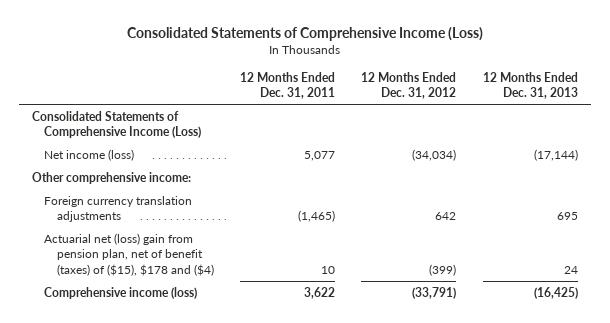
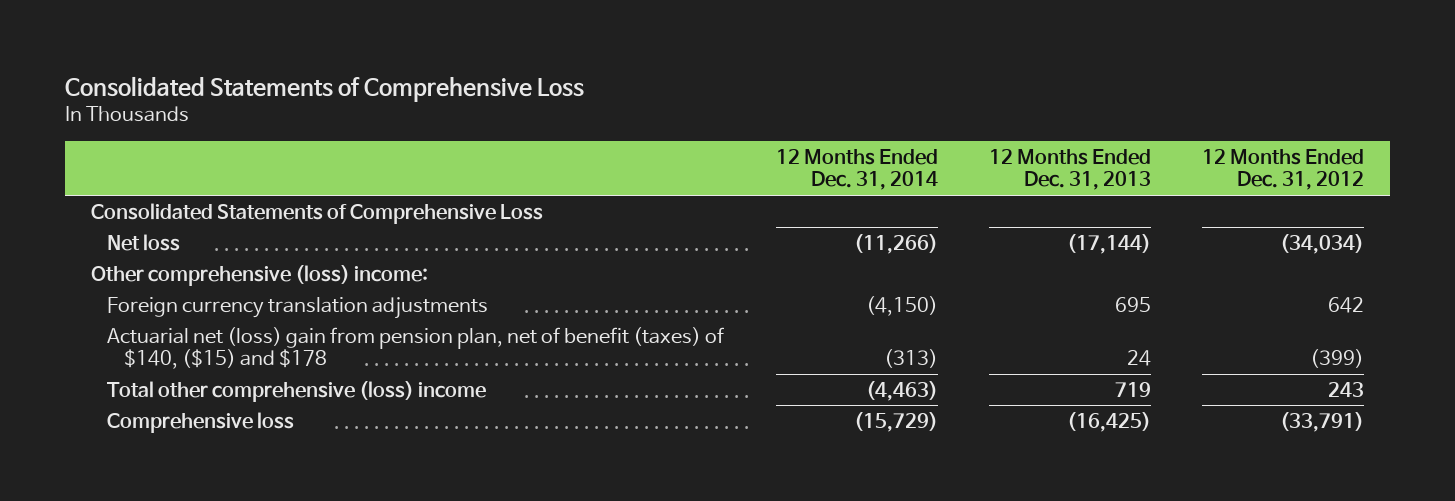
- Consolidated Statements of Comprehensive Income (Loss)
+ Consolidated Statements of Comprehensive Loss
- | 12 Months Ended Dec. 31, 2011 | 12 Months Ended Dec. 31, 2012 | 12 Months Ended Dec. 31, 2013
+ | 12 Months Ended Dec. 31, 2014 | 12 Months Ended Dec. 31, 2013 | 12 Months Ended Dec. 31, 2012
- Consolidated Statements of Comprehensive Income (Loss)
- Net income (loss) | 5,077 | (34,034) | (17,144)
- Other comprehensive income:
+ Consolidated Statements of Comprehensive Loss
+ Net loss | (11,266) | (17,144) | (34,034)
+ Other comprehensive (loss) income:
- Actuarial net (loss) gain from pension plan, net of benefit (taxes) of ($15), $178 and ($4) | 10 | (399) | 24
- Comprehensive income (loss) | 3,622 | (33,791) | (16,425)
+ Actuarial net (loss) gain from pension plan, net of benefit (taxes) of $140, ($15) and $178 | (313) | 24 | (399)
+ Total other comprehensive (loss) income | (4,463) | 719 | 243
+ Comprehensive loss | (15,729) | (16,425) | (33,791)

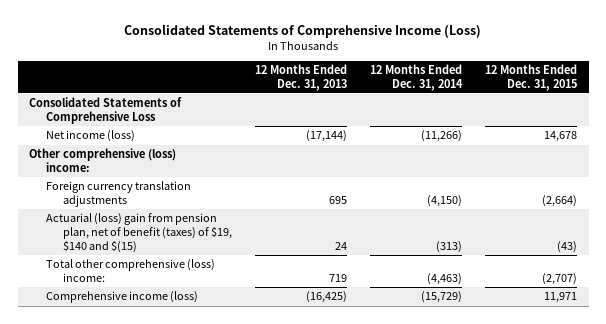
- Consolidated Statements of Comprehensive Loss
+ Consolidated Statements of Comprehensive Income (Loss)
- | 12 Months Ended Dec. 31, 2014 | 12 Months Ended Dec. 31, 2013 | 12 Months Ended Dec. 31, 2012
+ | 12 Months Ended Dec. 31, 2013 | 12 Months Ended Dec. 31, 2014 | 12 Months Ended Dec. 31, 2015
- Net loss | (11,266) | (17,144) | (34,034)
+ Net income (loss) | (17,144) | (11,266) | 14,678
- Actuarial net (loss) gain from pension plan, net of benefit (taxes) of $140, ($15) and $178 | (313) | 24 | (399)
- Total other comprehensive (loss) income | (4,463) | 719 | 243
- Comprehensive loss | (15,729) | (16,425) | (33,791)
+ Actuarial (loss) gain from pension plan, net of benefit (taxes) of $19, $140 and $(15) | 24 | (313) | (43)
+ Total other comprehensive (loss) income: | 719 | (4,463) | (2,707)
+ Comprehensive income (loss) | (16,425) | (15,729) | 11,971

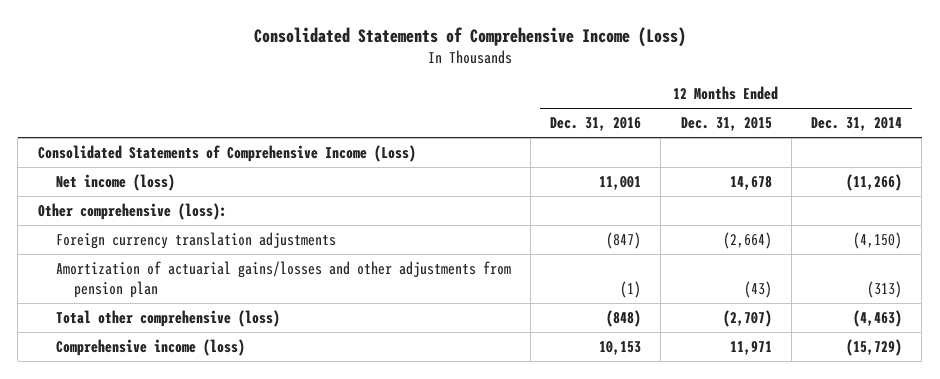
- | 12 Months Ended Dec. 31, 2013 | 12 Months Ended Dec. 31, 2014 | 12 Months Ended Dec. 31, 2015
+ | 12 Months Ended Dec. 31, 2016 | 12 Months Ended Dec. 31, 2015 | 12 Months Ended Dec. 31, 2014
- Consolidated Statements of Comprehensive Loss
+ Consolidated Statements of Comprehensive Income (Loss)
- Other comprehensive (loss) income:
+ Other comprehensive (loss):
- Actuarial (loss) gain from pension plan, net of benefit (taxes) of $19, $140 and $(15) | 24 | (313) | (43)
- Total other comprehensive (loss) income: | 719 | (4,463) | (2,707)
+ Amortization of actuarial gains/losses and other adjustments from pension plan | (1) | (43) | (313)
+ Total other comprehensive (loss) | (848) | (2,707) | (4,463)

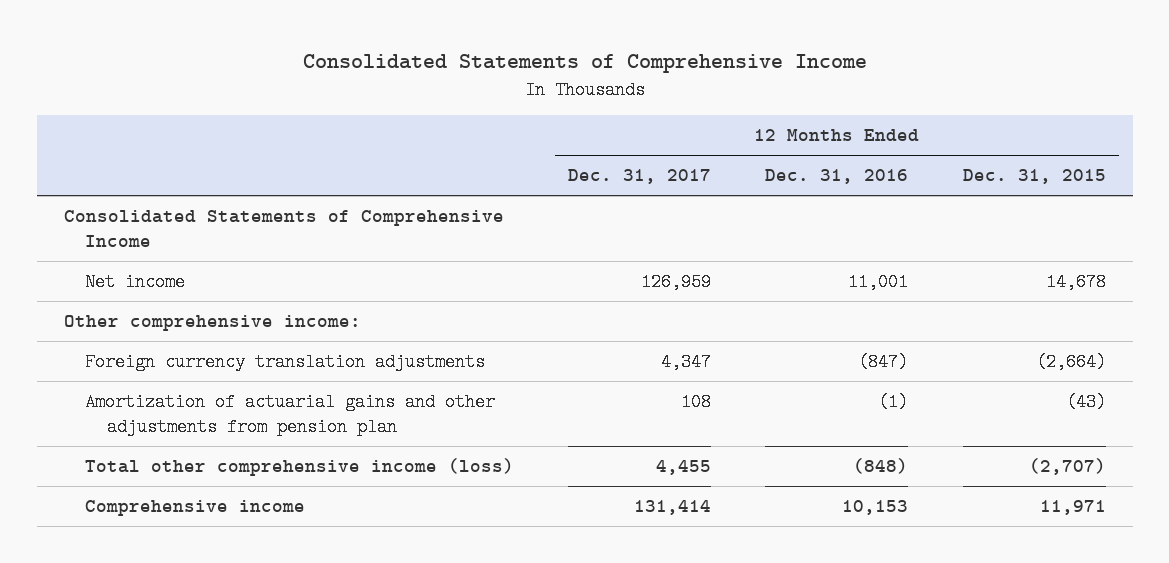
- Consolidated Statements of Comprehensive Income (Loss)
+ Consolidated Statements of Comprehensive Income
- | 12 Months Ended Dec. 31, 2016 | 12 Months Ended Dec. 31, 2015 | 12 Months Ended Dec. 31, 2014
+ | 12 Months Ended Dec. 31, 2017 | 12 Months Ended Dec. 31, 2016 | 12 Months Ended Dec. 31, 2015
- Consolidated Statements of Comprehensive Income (Loss)
- Net income (loss) | 11,001 | 14,678 | (11,266)
- Other comprehensive (loss):
+ Consolidated Statements of Comprehensive Income
+ Net income | 126,959 | 11,001 | 14,678
+ Other comprehensive income:
- Amortization of actuarial gains/losses and other adjustments from pension plan | (1) | (43) | (313)
- Total other comprehensive (loss) | (848) | (2,707) | (4,463)
- Comprehensive income (loss) | 10,153 | 11,971 | (15,729)
+ Amortization of actuarial gains and other adjustments from pension plan | 108 | (1) | (43)
+ Total other comprehensive income (loss) | 4,455 | (848) | (2,707)
+ Comprehensive income | 131,414 | 10,153 | 11,971

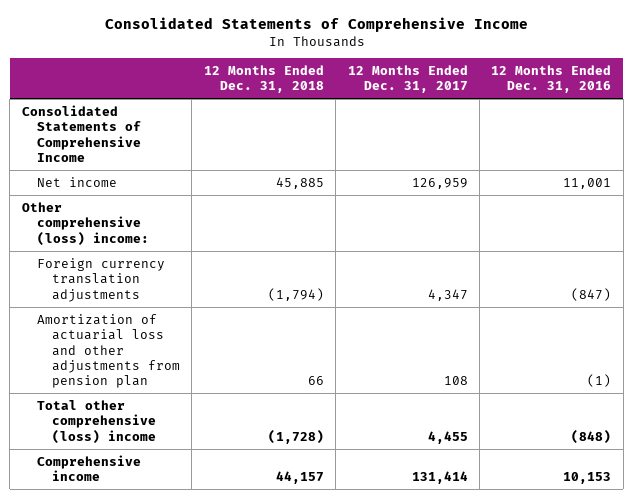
- | 12 Months Ended Dec. 31, 2017 | 12 Months Ended Dec. 31, 2016 | 12 Months Ended Dec. 31, 2015
+ | 12 Months Ended Dec. 31, 2018 | 12 Months Ended Dec. 31, 2017 | 12 Months Ended Dec. 31, 2016
- Other comprehensive income:
+ Other comprehensive (loss) income:
- Amortization of actuarial gains and other adjustments from pension plan | 108 | (1) | (43)
- Total other comprehensive income (loss) | 4,455 | (848) | (2,707)
+ Amortization of actuarial loss and other adjustments from pension plan | 66 | 108 | (1)
+ Total other comprehensive (loss) income | (1,728) | 4,455 | (848)

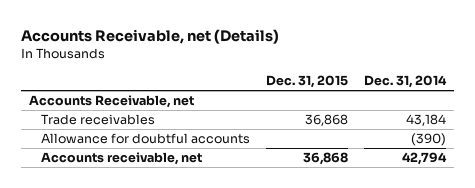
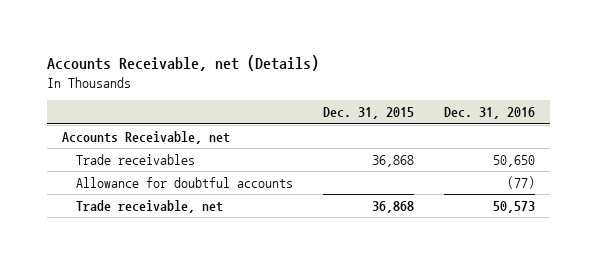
- | Dec. 31, 2015 | Dec. 31, 2014
+ | Dec. 31, 2015 | Dec. 31, 2016
- Accounts receivable, net | 36,868 | 42,794
+ Trade receivable, net | 36,868 | 50,573

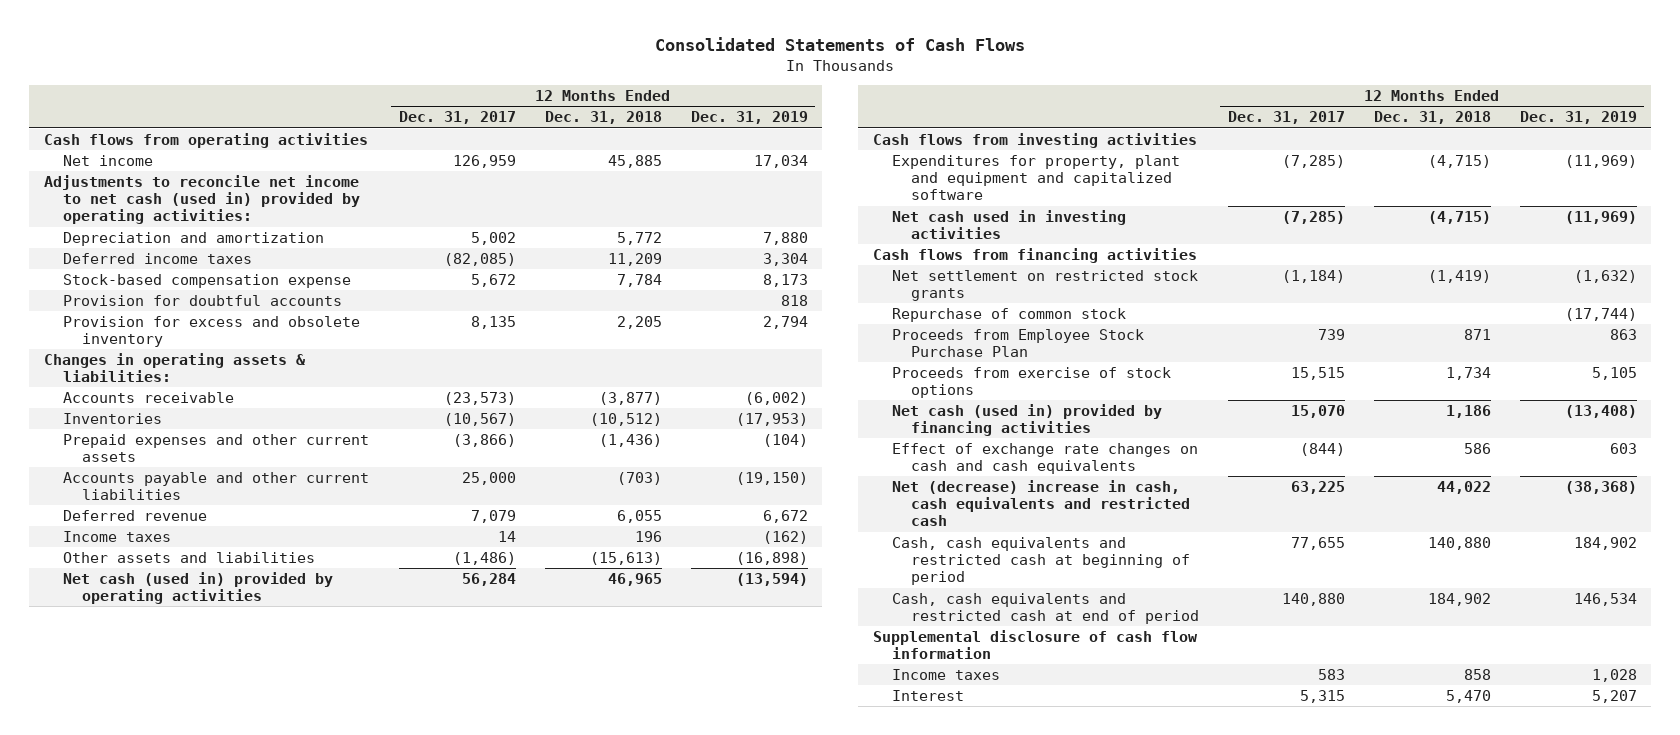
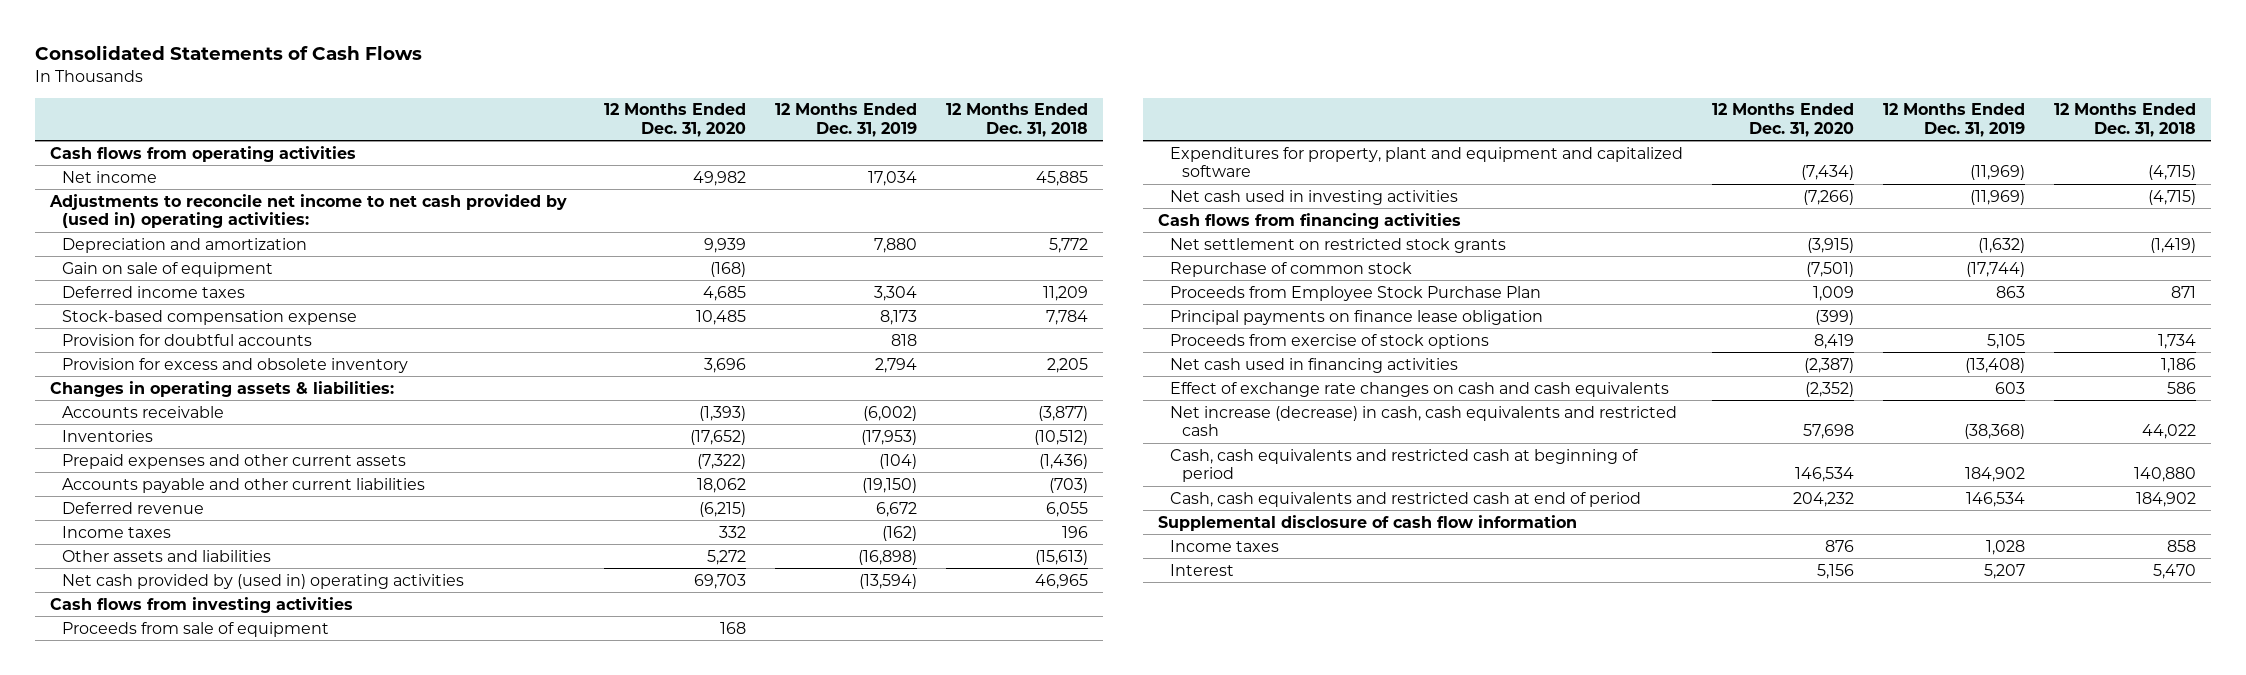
- | 12 Months Ended Dec. 31, 2017 | 12 Months Ended Dec. 31, 2018 | 12 Months Ended Dec. 31, 2019
+ | 12 Months Ended Dec. 31, 2020 | 12 Months Ended Dec. 31, 2019 | 12 Months Ended Dec. 31, 2018
- Adjustments to reconcile net income to net cash (used in) provided by operating activities:
+ Adjustments to reconcile net income to net cash provided by (used in) operating activities:
+ Gain on sale of equipment | (168) | |
- Net cash (used in) provided by operating activities | 56,284 | 46,965 | (13,594)
+ Net cash provided by (used in) operating activities | 69,703 | (13,594) | 46,965
+ Proceeds from sale of equipment | 168 | |
+ Principal payments on finance lease obligation | (399) | |
- Net cash (used in) provided by financing activities | 15,070 | 1,186 | (13,408)
+ Net cash used in financing activities | (2,387) | (13,408) | 1,186
- Net (decrease) increase in cash, cash equivalents and restricted cash | 63,225 | 44,022 | (38,368)
+ Net increase (decrease) in cash, cash equivalents and restricted cash | 57,698 | (38,368) | 44,022

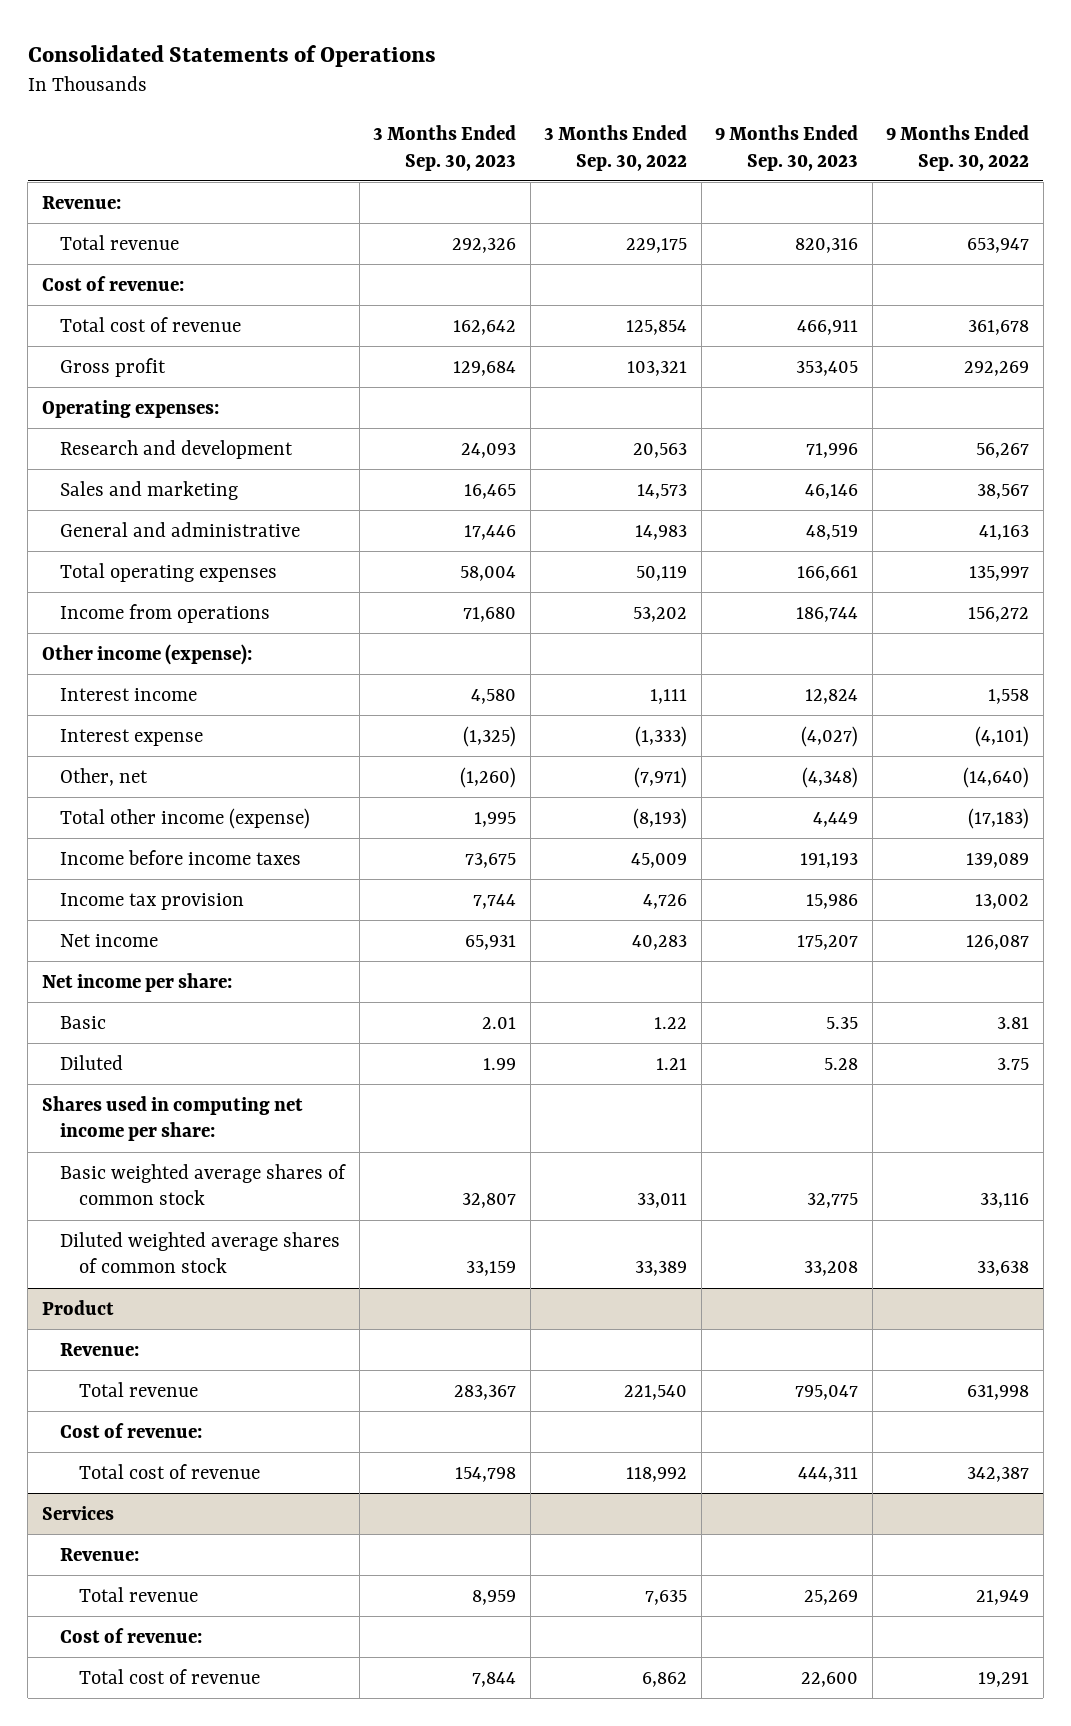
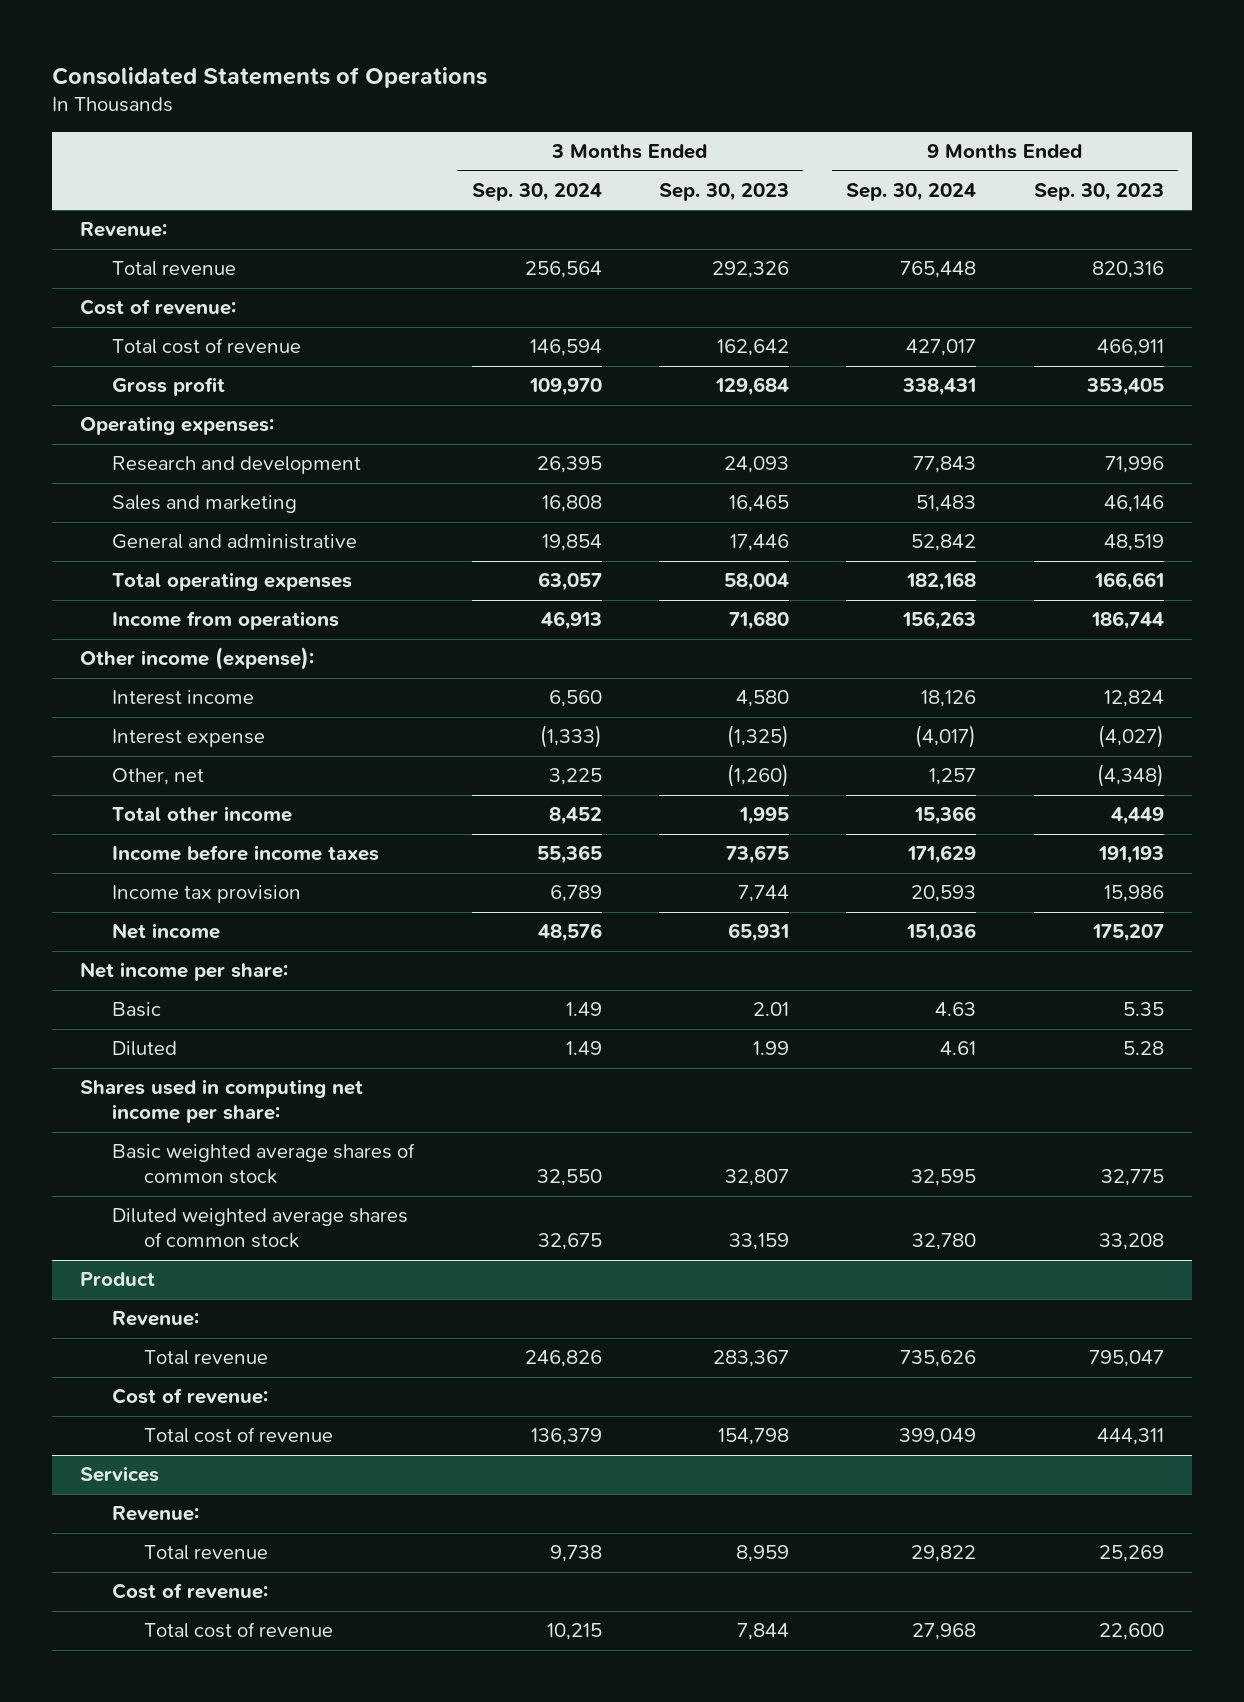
- | 3 Months Ended Sep. 30, 2023 | 3 Months Ended Sep. 30, 2022 | 9 Months Ended Sep. 30, 2023 | 9 Months Ended Sep. 30, 2022
+ | 3 Months Ended Sep. 30, 2024 | 3 Months Ended Sep. 30, 2023 | 9 Months Ended Sep. 30, 2024 | 9 Months Ended Sep. 30, 2023
- Total other income (expense) | 1,995 | (8,193) | 4,449 | (17,183)
+ Total other income | 8,452 | 1,995 | 15,366 | 4,449

